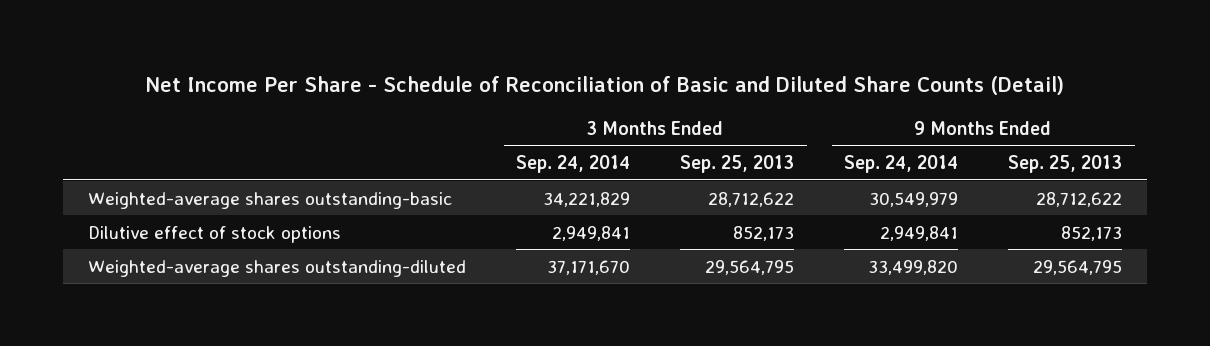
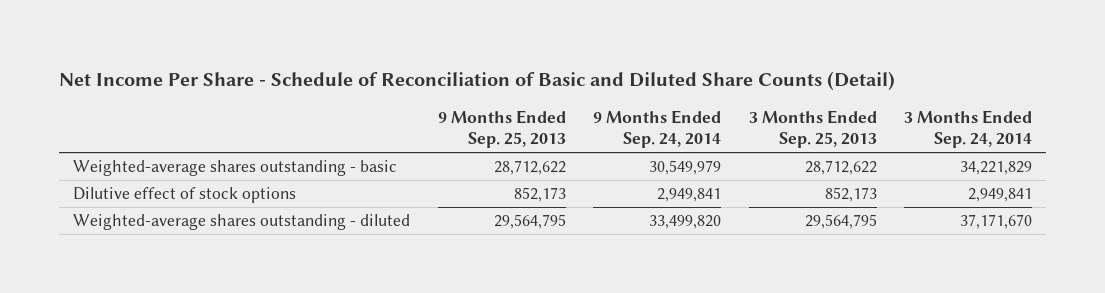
- | 3 Months Ended Sep. 24, 2014 | 3 Months Ended Sep. 25, 2013 | 9 Months Ended Sep. 24, 2014 | 9 Months Ended Sep. 25, 2013
+ | 9 Months Ended Sep. 25, 2013 | 9 Months Ended Sep. 24, 2014 | 3 Months Ended Sep. 25, 2013 | 3 Months Ended Sep. 24, 2014
- Weighted-average shares outstanding-basic | 34,221,829 | 28,712,622 | 30,549,979 | 28,712,622
+ Weighted-average shares outstanding - basic | 28,712,622 | 30,549,979 | 28,712,622 | 34,221,829
- Weighted-average shares outstanding-diluted | 37,171,670 | 29,564,795 | 33,499,820 | 29,564,795
+ Weighted-average shares outstanding - diluted | 29,564,795 | 33,499,820 | 29,564,795 | 37,171,670

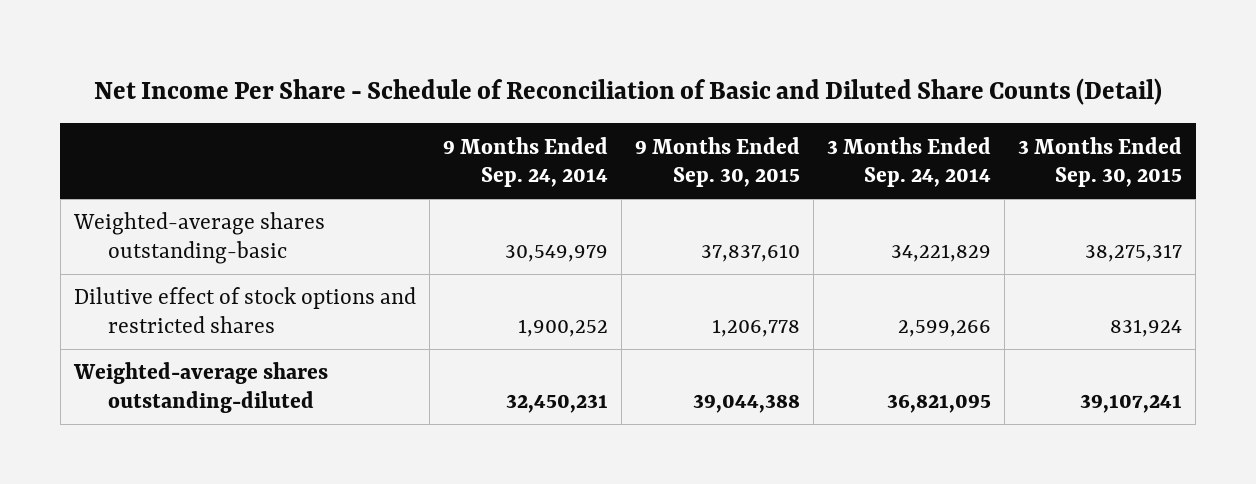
- | 9 Months Ended Sep. 25, 2013 | 9 Months Ended Sep. 24, 2014 | 3 Months Ended Sep. 25, 2013 | 3 Months Ended Sep. 24, 2014
+ | 9 Months Ended Sep. 24, 2014 | 9 Months Ended Sep. 30, 2015 | 3 Months Ended Sep. 24, 2014 | 3 Months Ended Sep. 30, 2015
- Weighted-average shares outstanding - basic | 28,712,622 | 30,549,979 | 28,712,622 | 34,221,829
- Dilutive effect of stock options | 852,173 | 2,949,841 | 852,173 | 2,949,841
- Weighted-average shares outstanding - diluted | 29,564,795 | 33,499,820 | 29,564,795 | 37,171,670
+ Weighted-average shares outstanding-basic | 30,549,979 | 37,837,610 | 34,221,829 | 38,275,317
+ Dilutive effect of stock options and restricted shares | 1,900,252 | 1,206,778 | 2,599,266 | 831,924
+ Weighted-average shares outstanding-diluted | 32,450,231 | 39,044,388 | 36,821,095 | 39,107,241

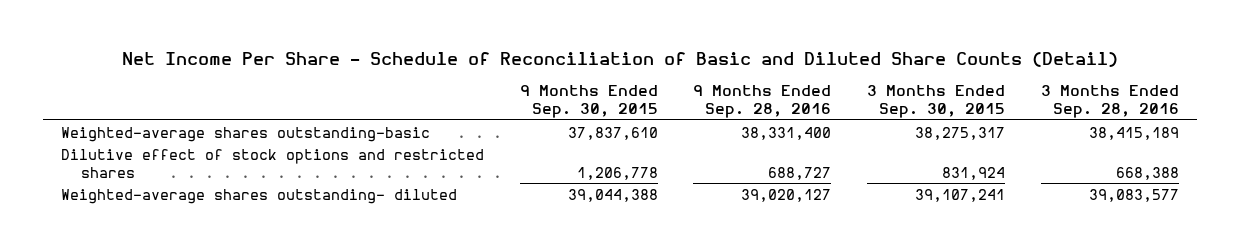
- | 9 Months Ended Sep. 24, 2014 | 9 Months Ended Sep. 30, 2015 | 3 Months Ended Sep. 24, 2014 | 3 Months Ended Sep. 30, 2015
+ | 9 Months Ended Sep. 30, 2015 | 9 Months Ended Sep. 28, 2016 | 3 Months Ended Sep. 30, 2015 | 3 Months Ended Sep. 28, 2016
- Weighted-average shares outstanding-diluted | 32,450,231 | 39,044,388 | 36,821,095 | 39,107,241
+ Weighted-average shares outstanding- diluted | 39,044,388 | 39,020,127 | 39,107,241 | 39,083,577

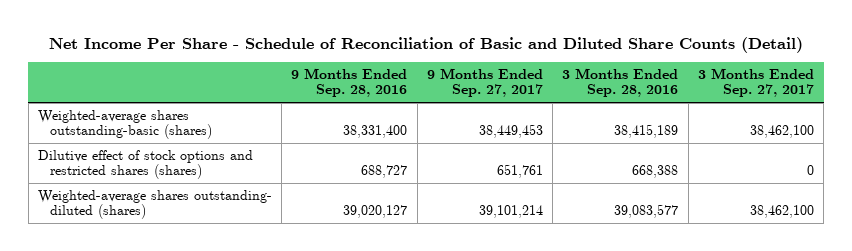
- | 9 Months Ended Sep. 30, 2015 | 9 Months Ended Sep. 28, 2016 | 3 Months Ended Sep. 30, 2015 | 3 Months Ended Sep. 28, 2016
+ | 9 Months Ended Sep. 28, 2016 | 9 Months Ended Sep. 27, 2017 | 3 Months Ended Sep. 28, 2016 | 3 Months Ended Sep. 27, 2017
- Weighted-average shares outstanding-basic | 37,837,610 | 38,331,400 | 38,275,317 | 38,415,189
- Dilutive effect of stock options and restricted shares | 1,206,778 | 688,727 | 831,924 | 668,388
- Weighted-average shares outstanding- diluted | 39,044,388 | 39,020,127 | 39,107,241 | 39,083,577
+ Weighted-average shares outstanding-basic (shares) | 38,331,400 | 38,449,453 | 38,415,189 | 38,462,100
+ Dilutive effect of stock options and restricted shares (shares) | 688,727 | 651,761 | 668,388 | 0
+ Weighted-average shares outstanding- diluted (shares) | 39,020,127 | 39,101,214 | 39,083,577 | 38,462,100

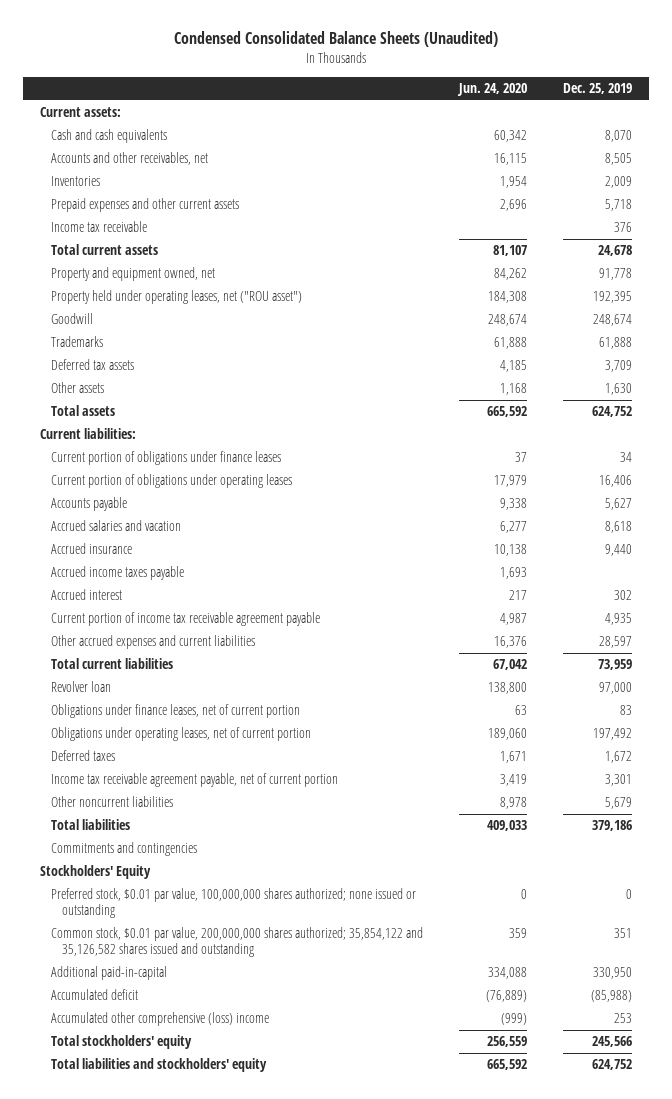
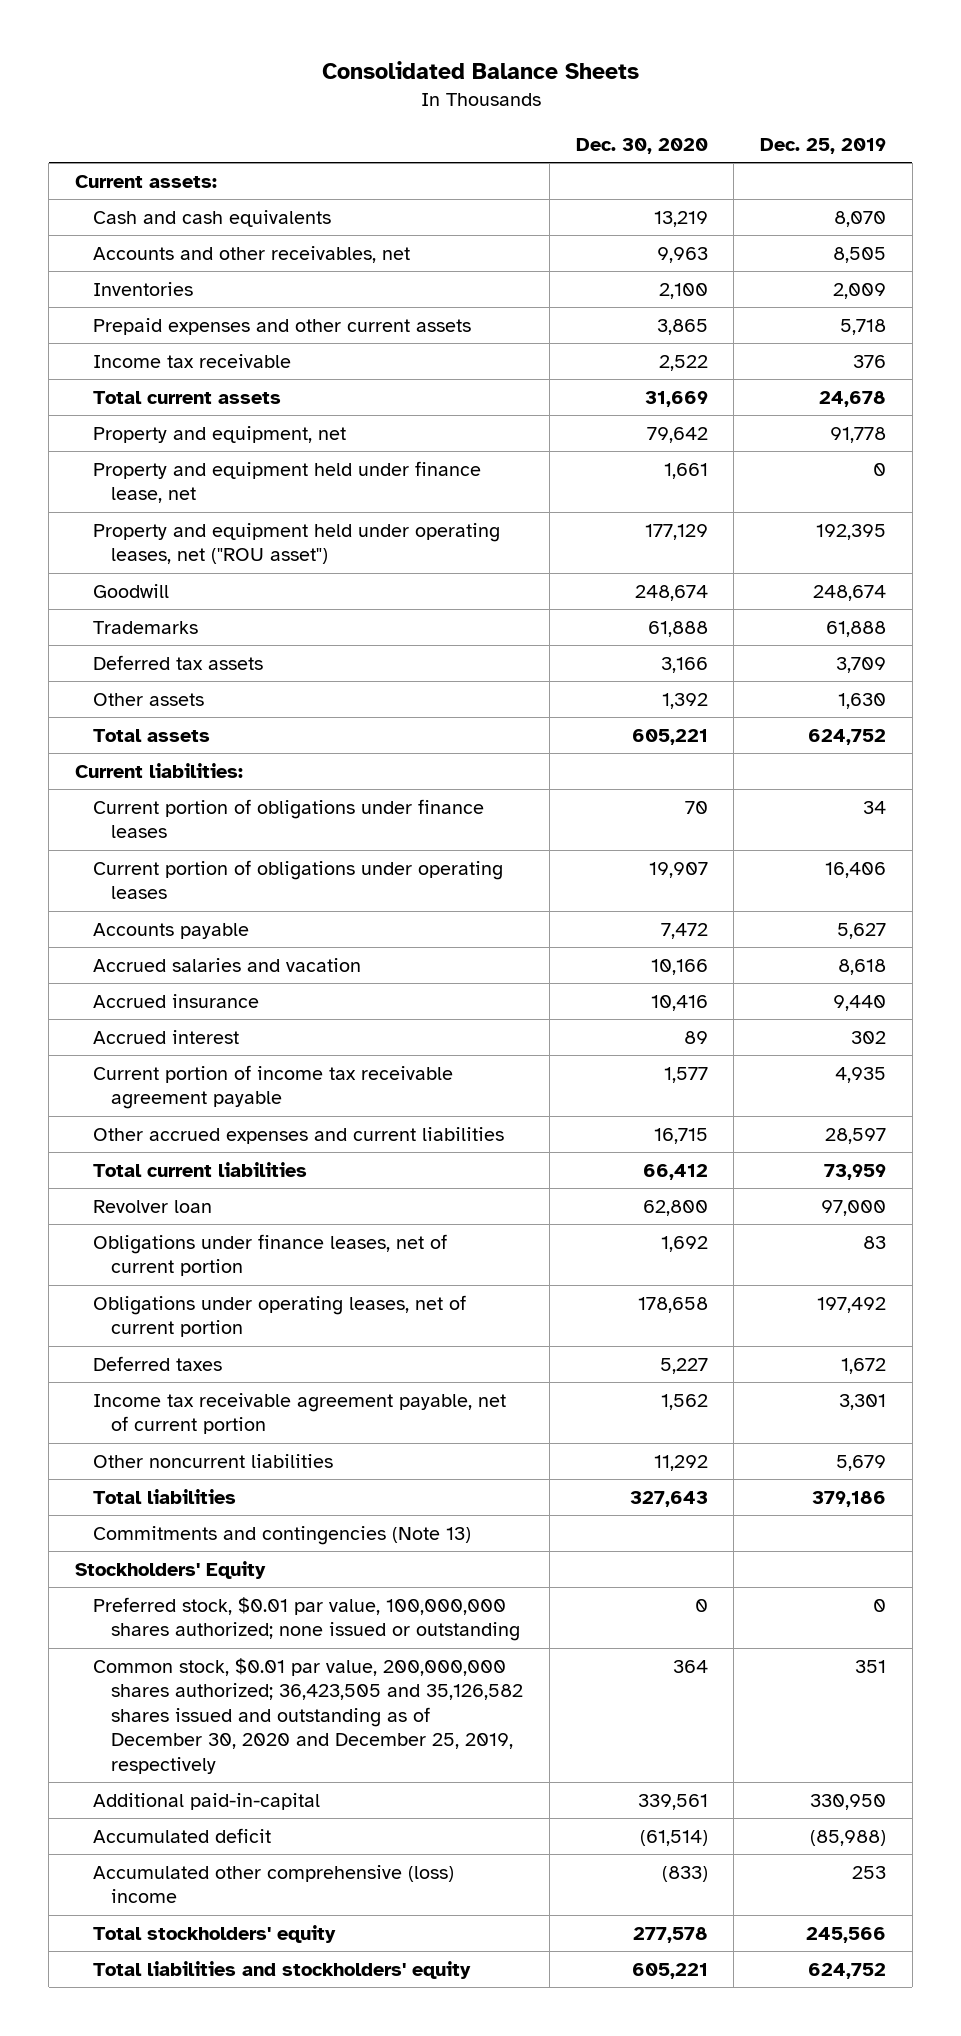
- Condensed Consolidated Balance Sheets (Unaudited)
+ Consolidated Balance Sheets
- | Jun. 24, 2020 | Dec. 25, 2019
+ | Dec. 30, 2020 | Dec. 25, 2019
- Property and equipment owned, net | 84,262 | 91,778
- Property held under operating leases, net ("ROU asset") | 184,308 | 192,395
+ Property and equipment, net | 79,642 | 91,778
+ Property and equipment held under finance lease, net | 1,661 | 0
+ Property and equipment held under operating leases, net ("ROU asset") | 177,129 | 192,395
- Accrued income taxes payable | 1,693 |
- Commitments and contingencies
+ Commitments and contingencies (Note 13)
- Common stock, $0.01 par value, 200,000,000 shares authorized; 35,854,122 and 35,126,582 shares issued and outstanding | 359 | 351
+ Common stock, $0.01 par value, 200,000,000 shares authorized; 36,423,505 and 35,126,582 shares issued and outstanding as of December 30, 2020 and December 25, 2019, respectively | 364 | 351

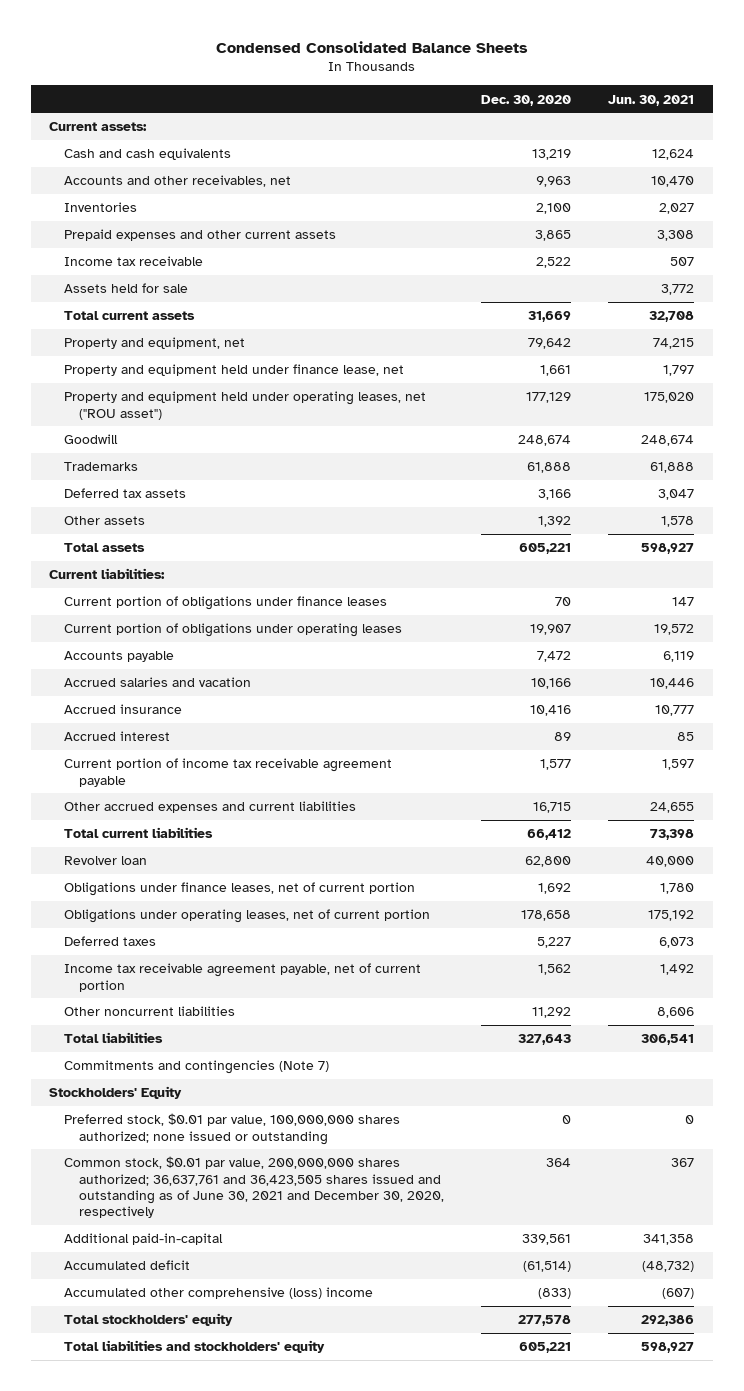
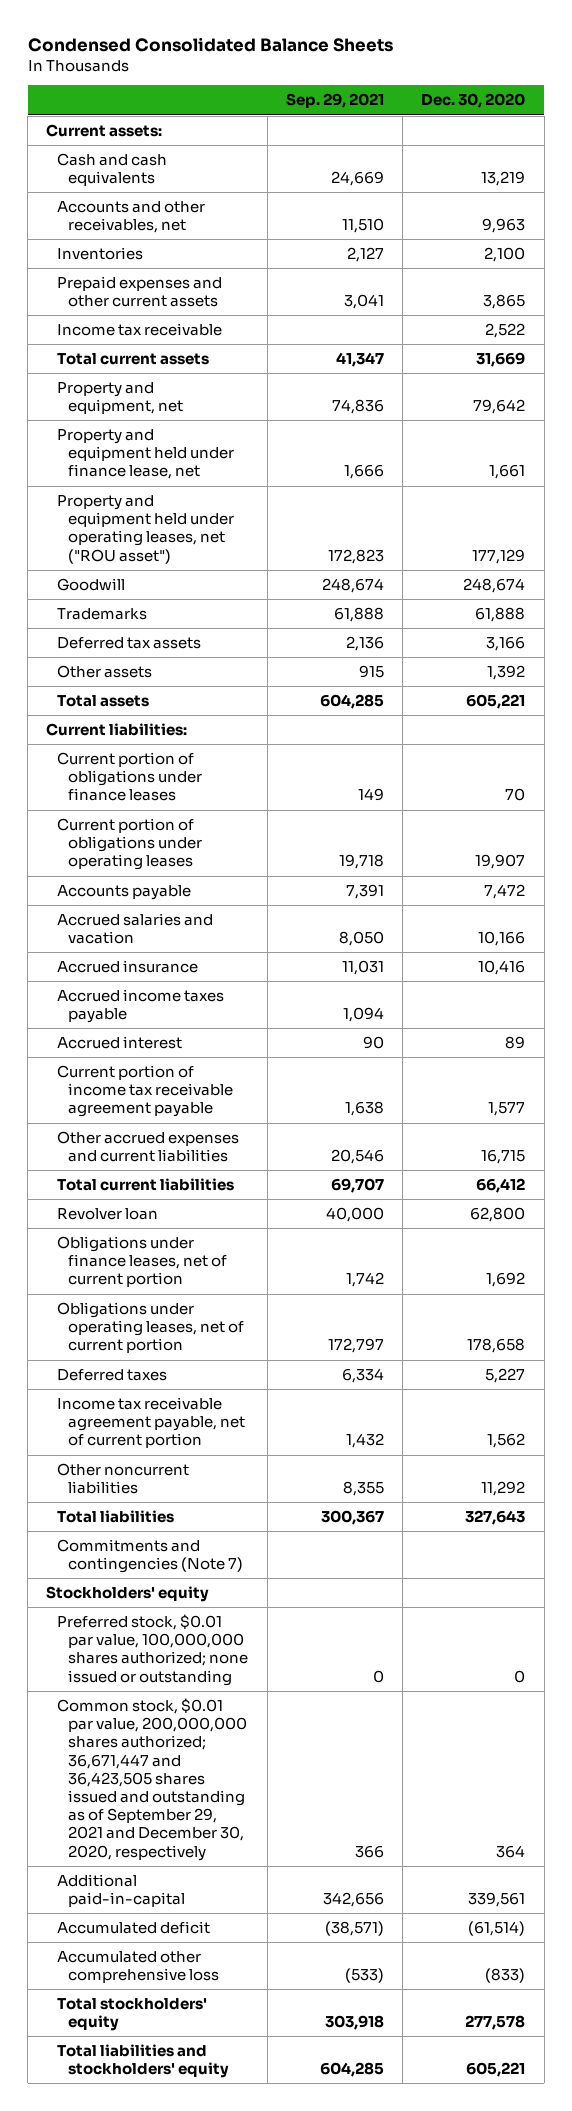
- | Dec. 30, 2020 | Jun. 30, 2021
+ | Sep. 29, 2021 | Dec. 30, 2020
- Assets held for sale | | 3,772
+ Accrued income taxes payable | 1,094 |
- Stockholders' Equity
+ Stockholders' equity
- Common stock, $0.01 par value, 200,000,000 shares authorized; 36,637,761 and 36,423,505 shares issued and outstanding as of June 30, 2021 and December 30, 2020, respectively | 364 | 367
+ Common stock, $0.01 par value, 200,000,000 shares authorized; 36,671,447 and 36,423,505 shares issued and outstanding as of September 29, 2021 and December 30, 2020, respectively | 366 | 364
- Accumulated other comprehensive (loss) income | (833) | (607)
+ Accumulated other comprehensive loss | (533) | (833)

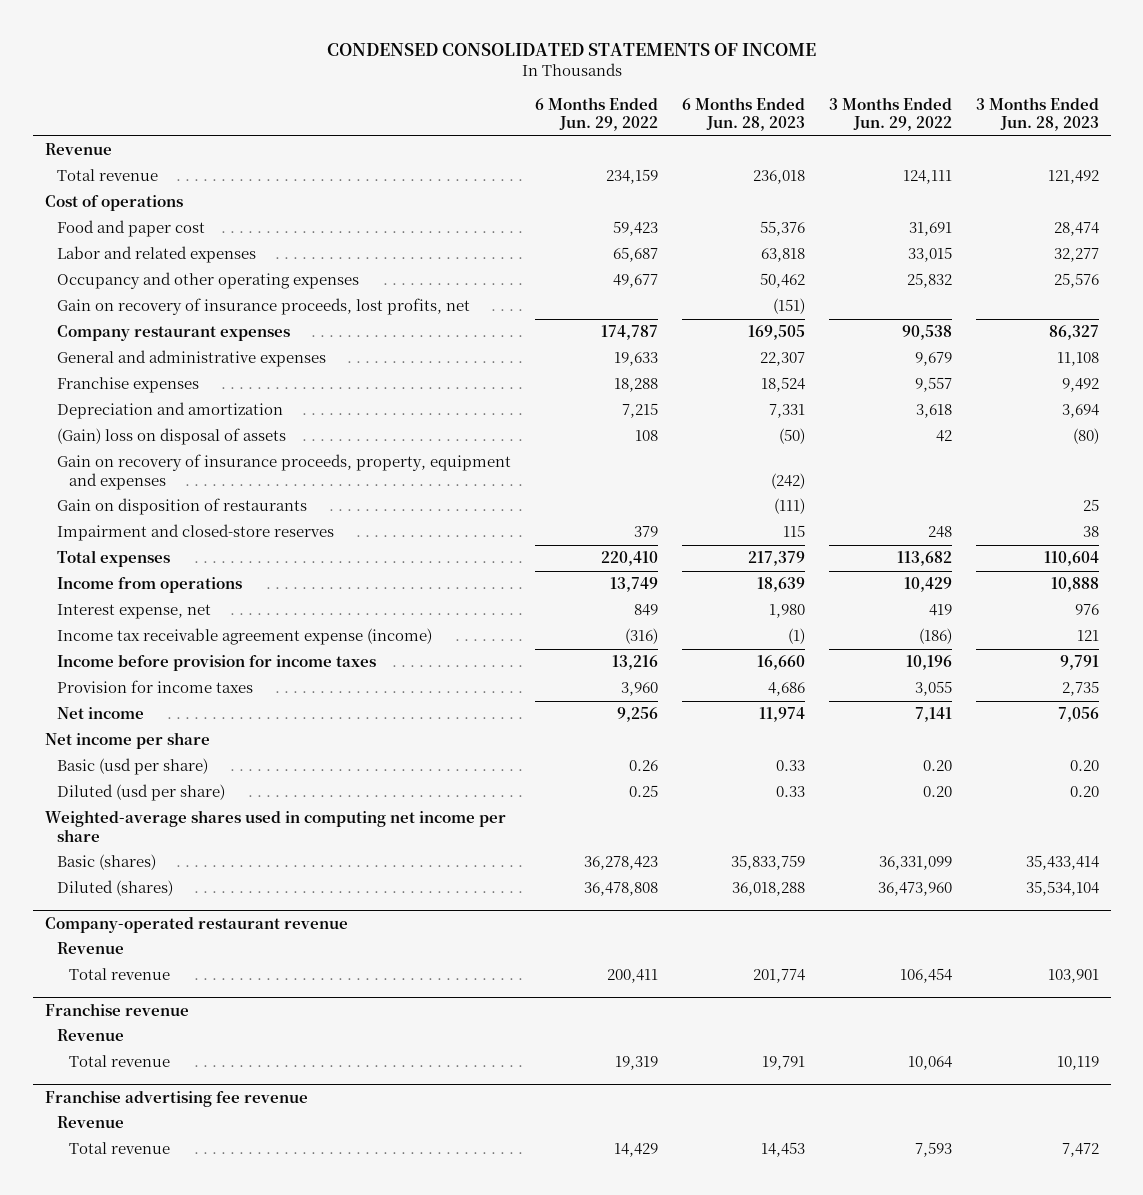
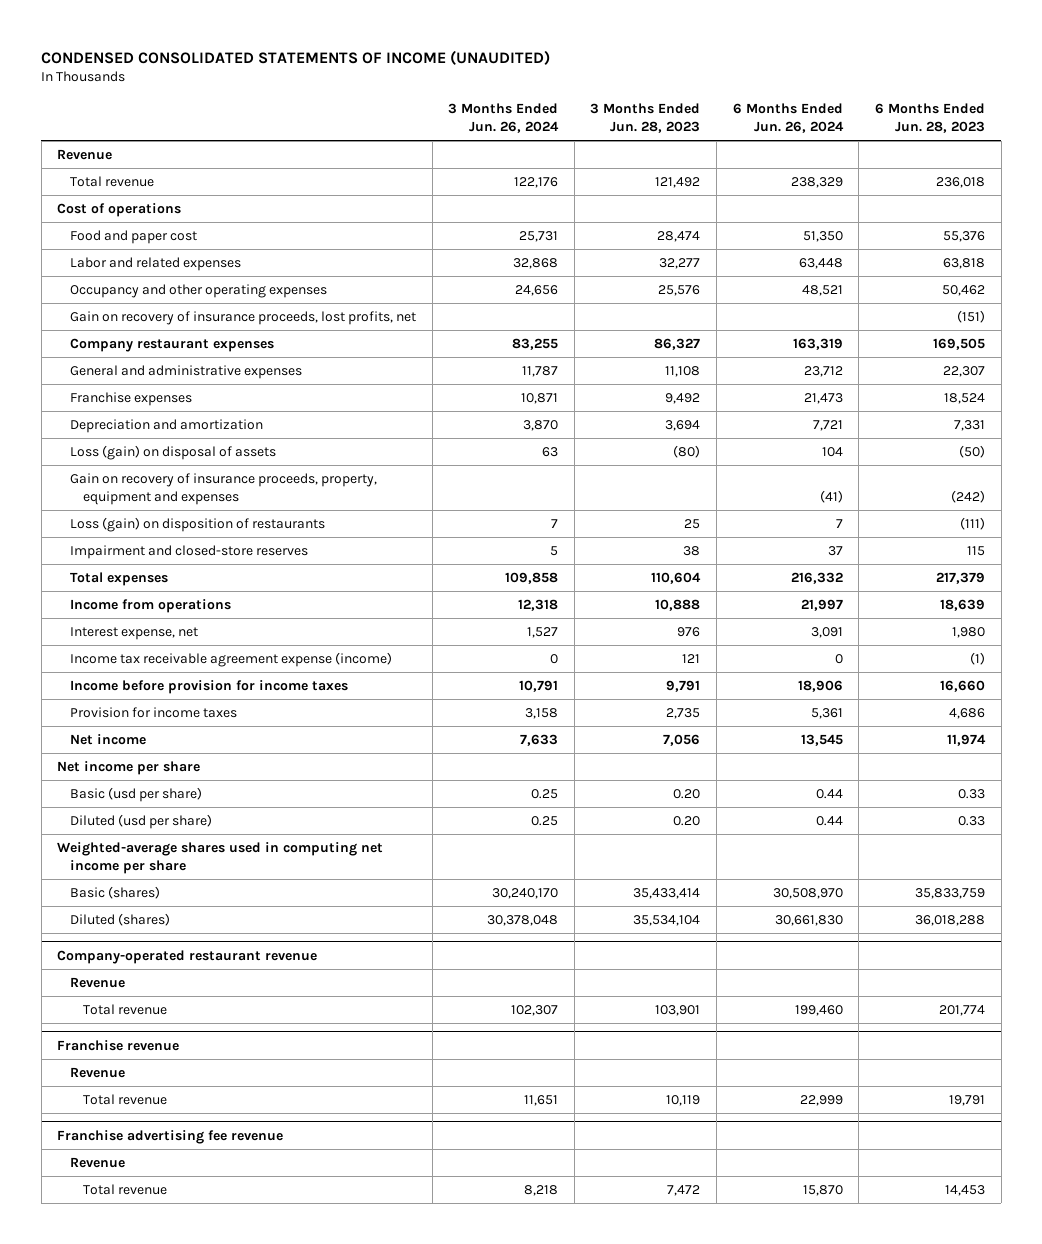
- CONDENSED CONSOLIDATED STATEMENTS OF INCOME
+ CONDENSED CONSOLIDATED STATEMENTS OF INCOME (UNAUDITED)
- | 6 Months Ended Jun. 29, 2022 | 6 Months Ended Jun. 28, 2023 | 3 Months Ended Jun. 29, 2022 | 3 Months Ended Jun. 28, 2023
+ | 3 Months Ended Jun. 26, 2024 | 3 Months Ended Jun. 28, 2023 | 6 Months Ended Jun. 26, 2024 | 6 Months Ended Jun. 28, 2023
- (Gain) loss on disposal of assets | 108 | (50) | 42 | (80)
+ Loss (gain) on disposal of assets | 63 | (80) | 104 | (50)
- Gain on disposition of restaurants | | (111) | | 25
+ Loss (gain) on disposition of restaurants | 7 | 25 | 7 | (111)

